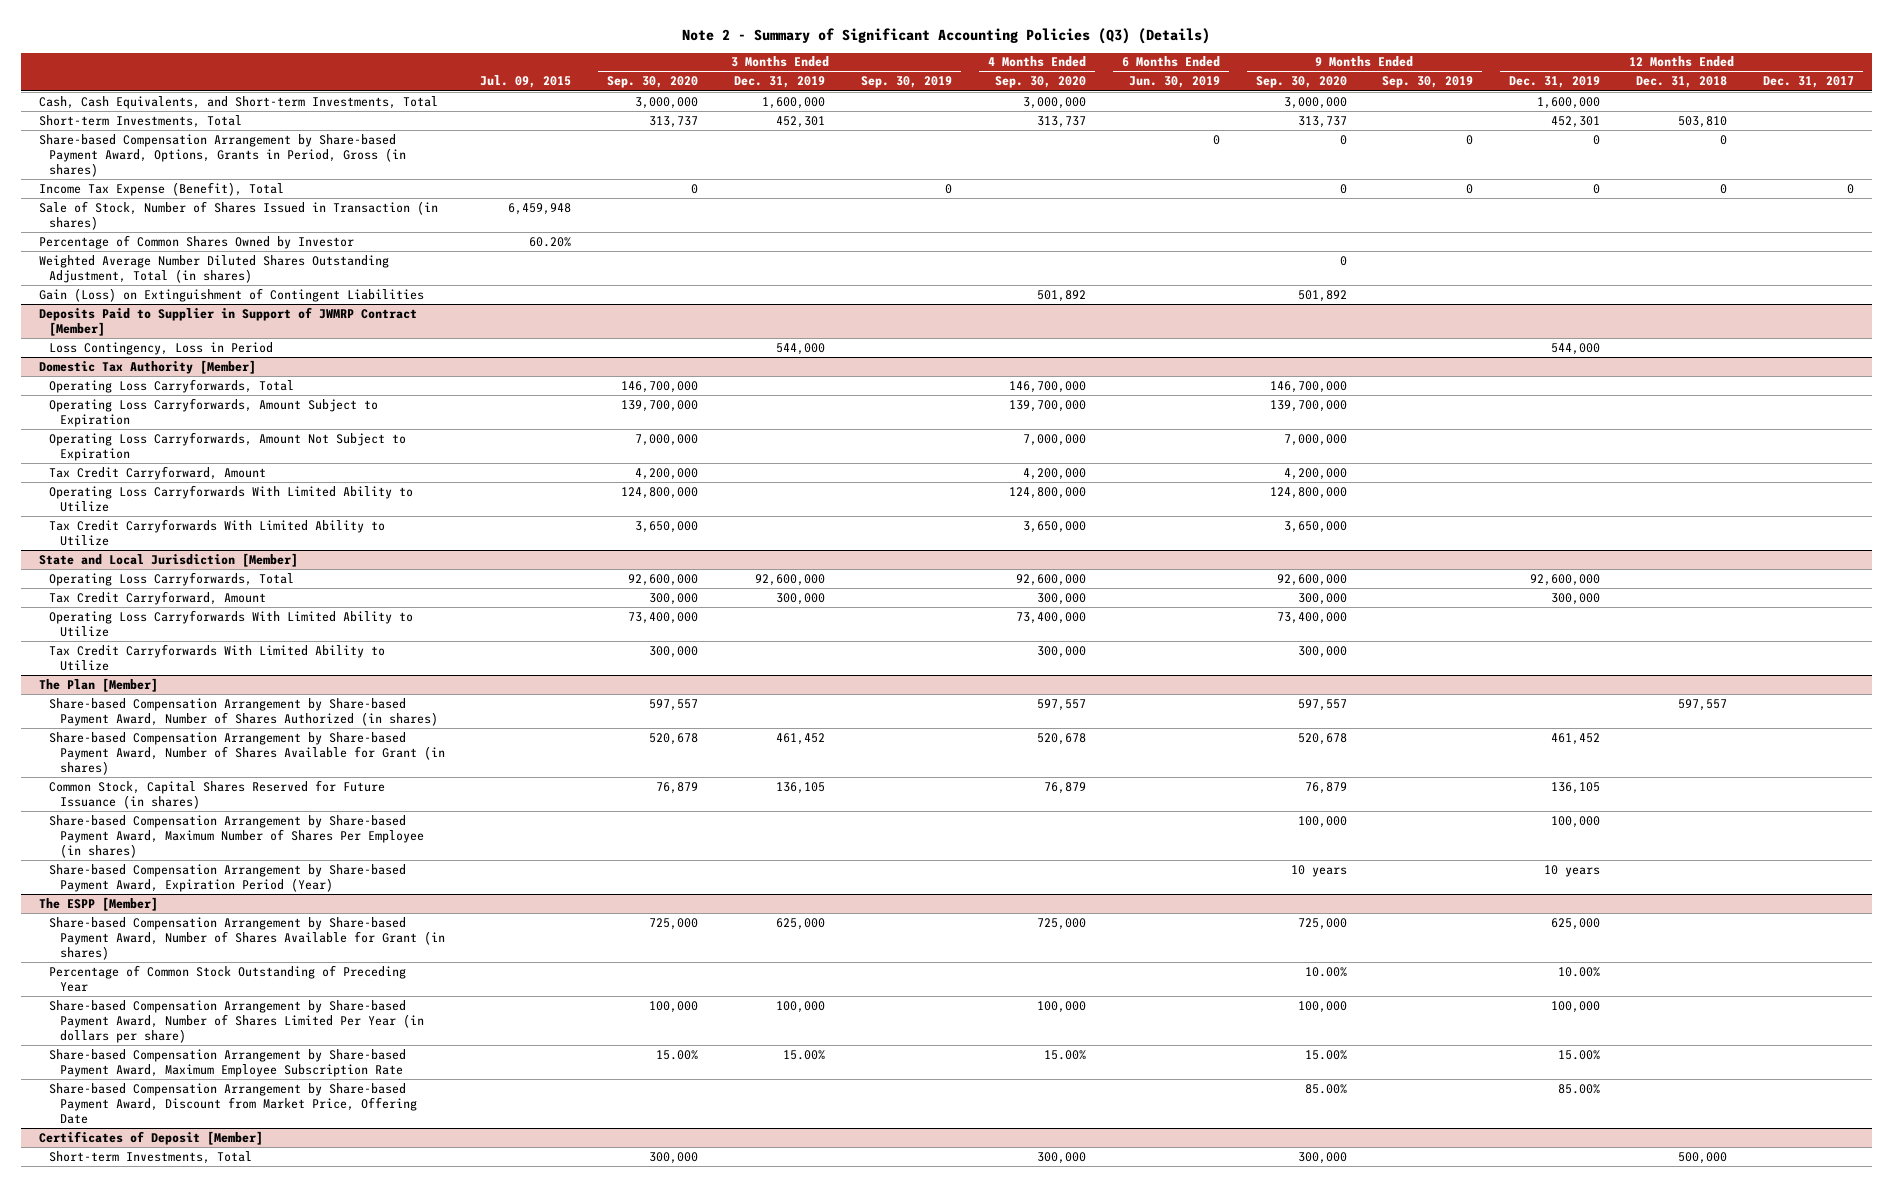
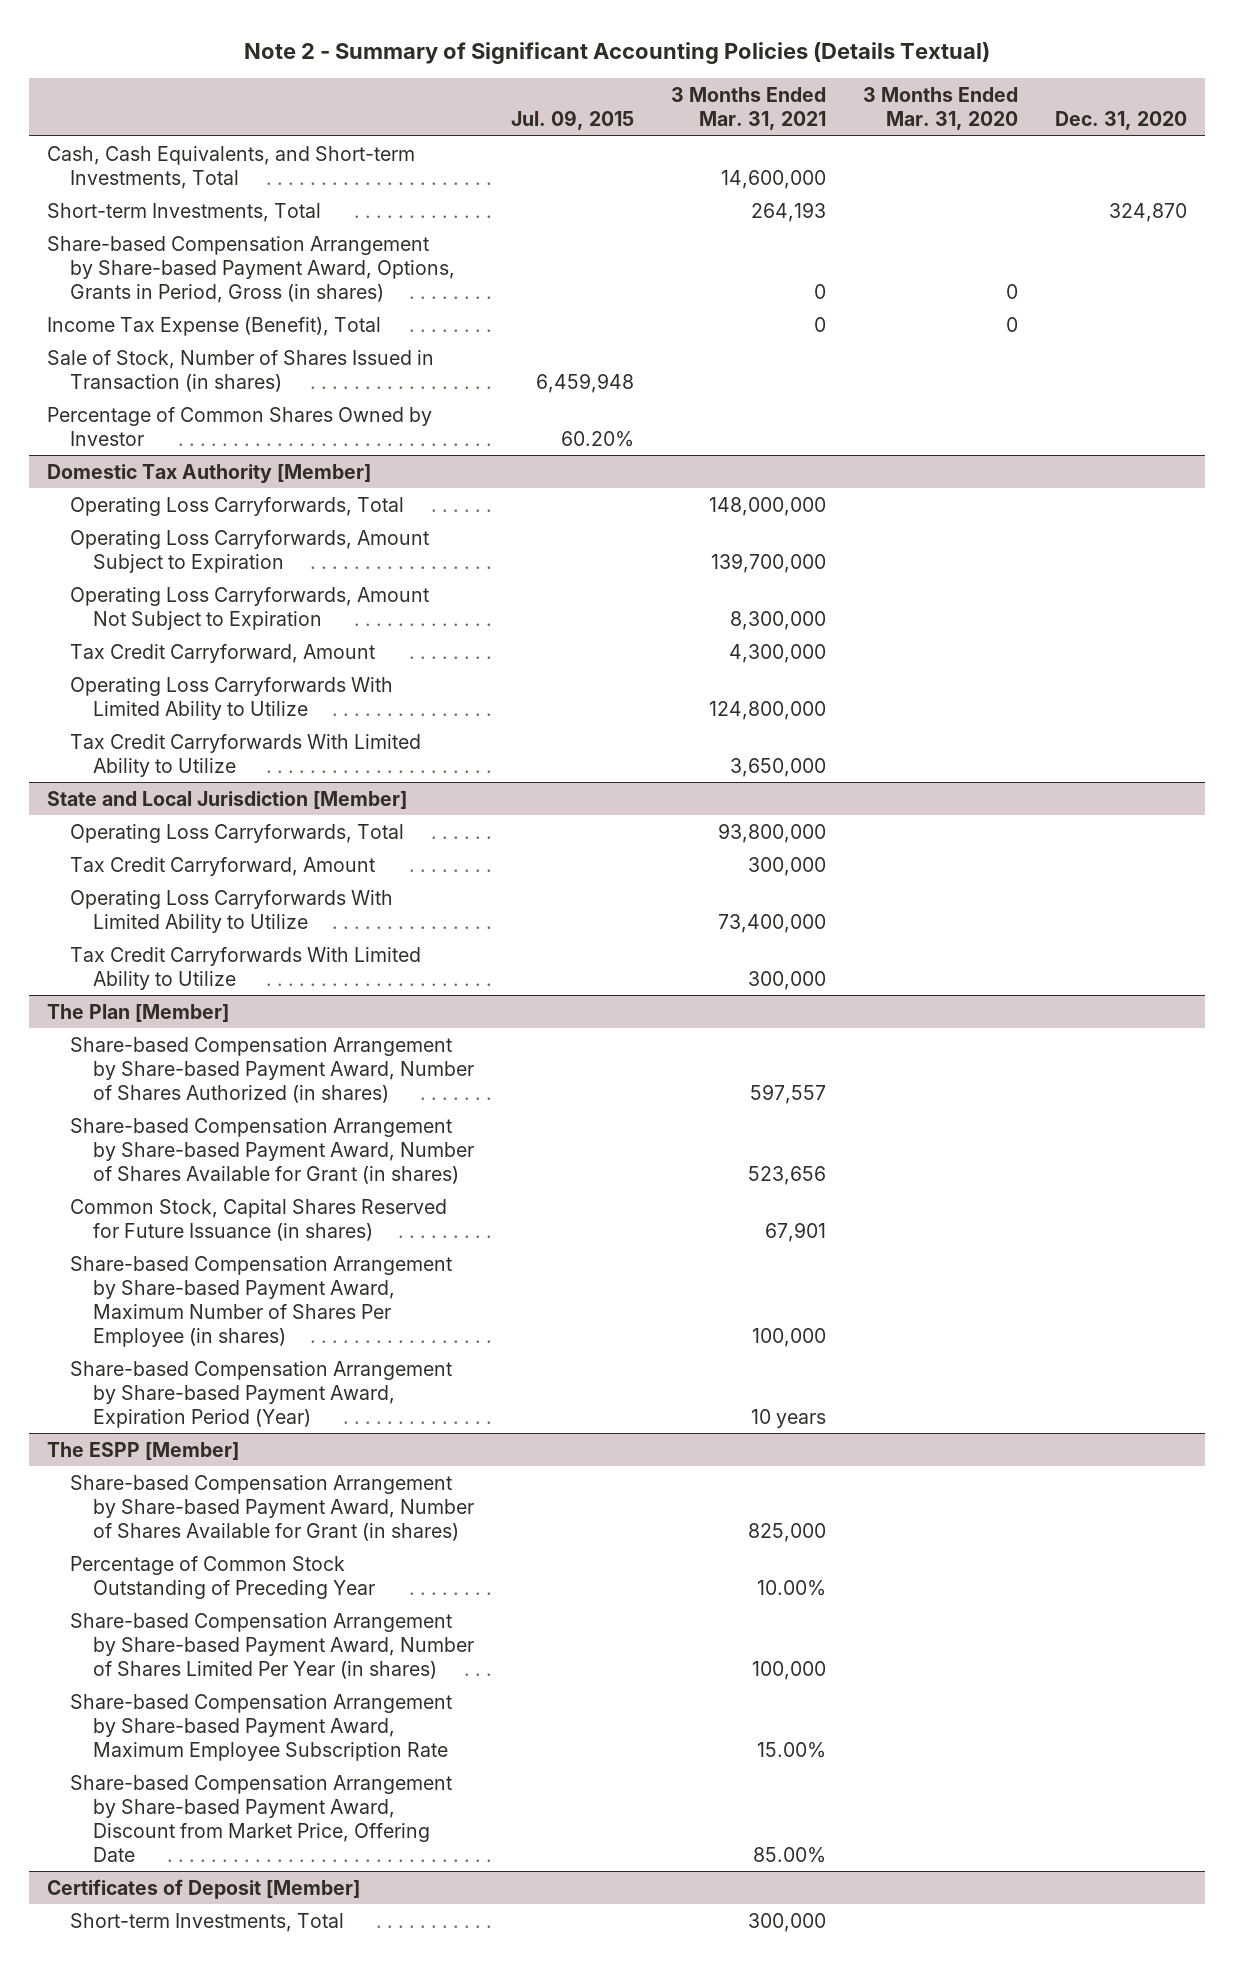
- Note 2 - Summary of Significant Accounting Policies (Q3) (Details)
+ Note 2 - Summary of Significant Accounting Policies (Details Textual)
- | Jul. 09, 2015 | 3 Months Ended Sep. 30, 2020 | 3 Months Ended Dec. 31, 2019 | 3 Months Ended Sep. 30, 2019 | 4 Months Ended Sep. 30, 2020 | 6 Months Ended Jun. 30, 2019 | 9 Months Ended Sep. 30, 2020 | 9 Months Ended Sep. 30, 2019 | 12 Months Ended Dec. 31, 2019 | 12 Months Ended Dec. 31, 2018 | 12 Months Ended Dec. 31, 2017
+ | Jul. 09, 2015 | 3 Months Ended Mar. 31, 2021 | 3 Months Ended Mar. 31, 2020 | Dec. 31, 2020
- Weighted Average Number Diluted Shares Outstanding Adjustment, Total (in shares) | | | | | | | 0 | | | |
- Gain (Loss) on Extinguishment of Contingent Liabilities | | | | | 501,892 | | 501,892 | | | |
- Deposits Paid to Supplier in Support of JWMRP Contract [Member]
- Loss Contingency, Loss in Period | | | 544,000 | | | | | | 544,000 | |
@ The ESPP [Member]
- Share-based Compensation Arrangement by Share-based Payment Award, Number of Shares Limited Per Year (in dollars per share) | | 100,000 | 100,000 | | 100,000 | | 100,000 | | 100,000 | |
+ Share-based Compensation Arrangement by Share-based Payment Award, Number of Shares Limited Per Year (in shares) | | 100,000 | |

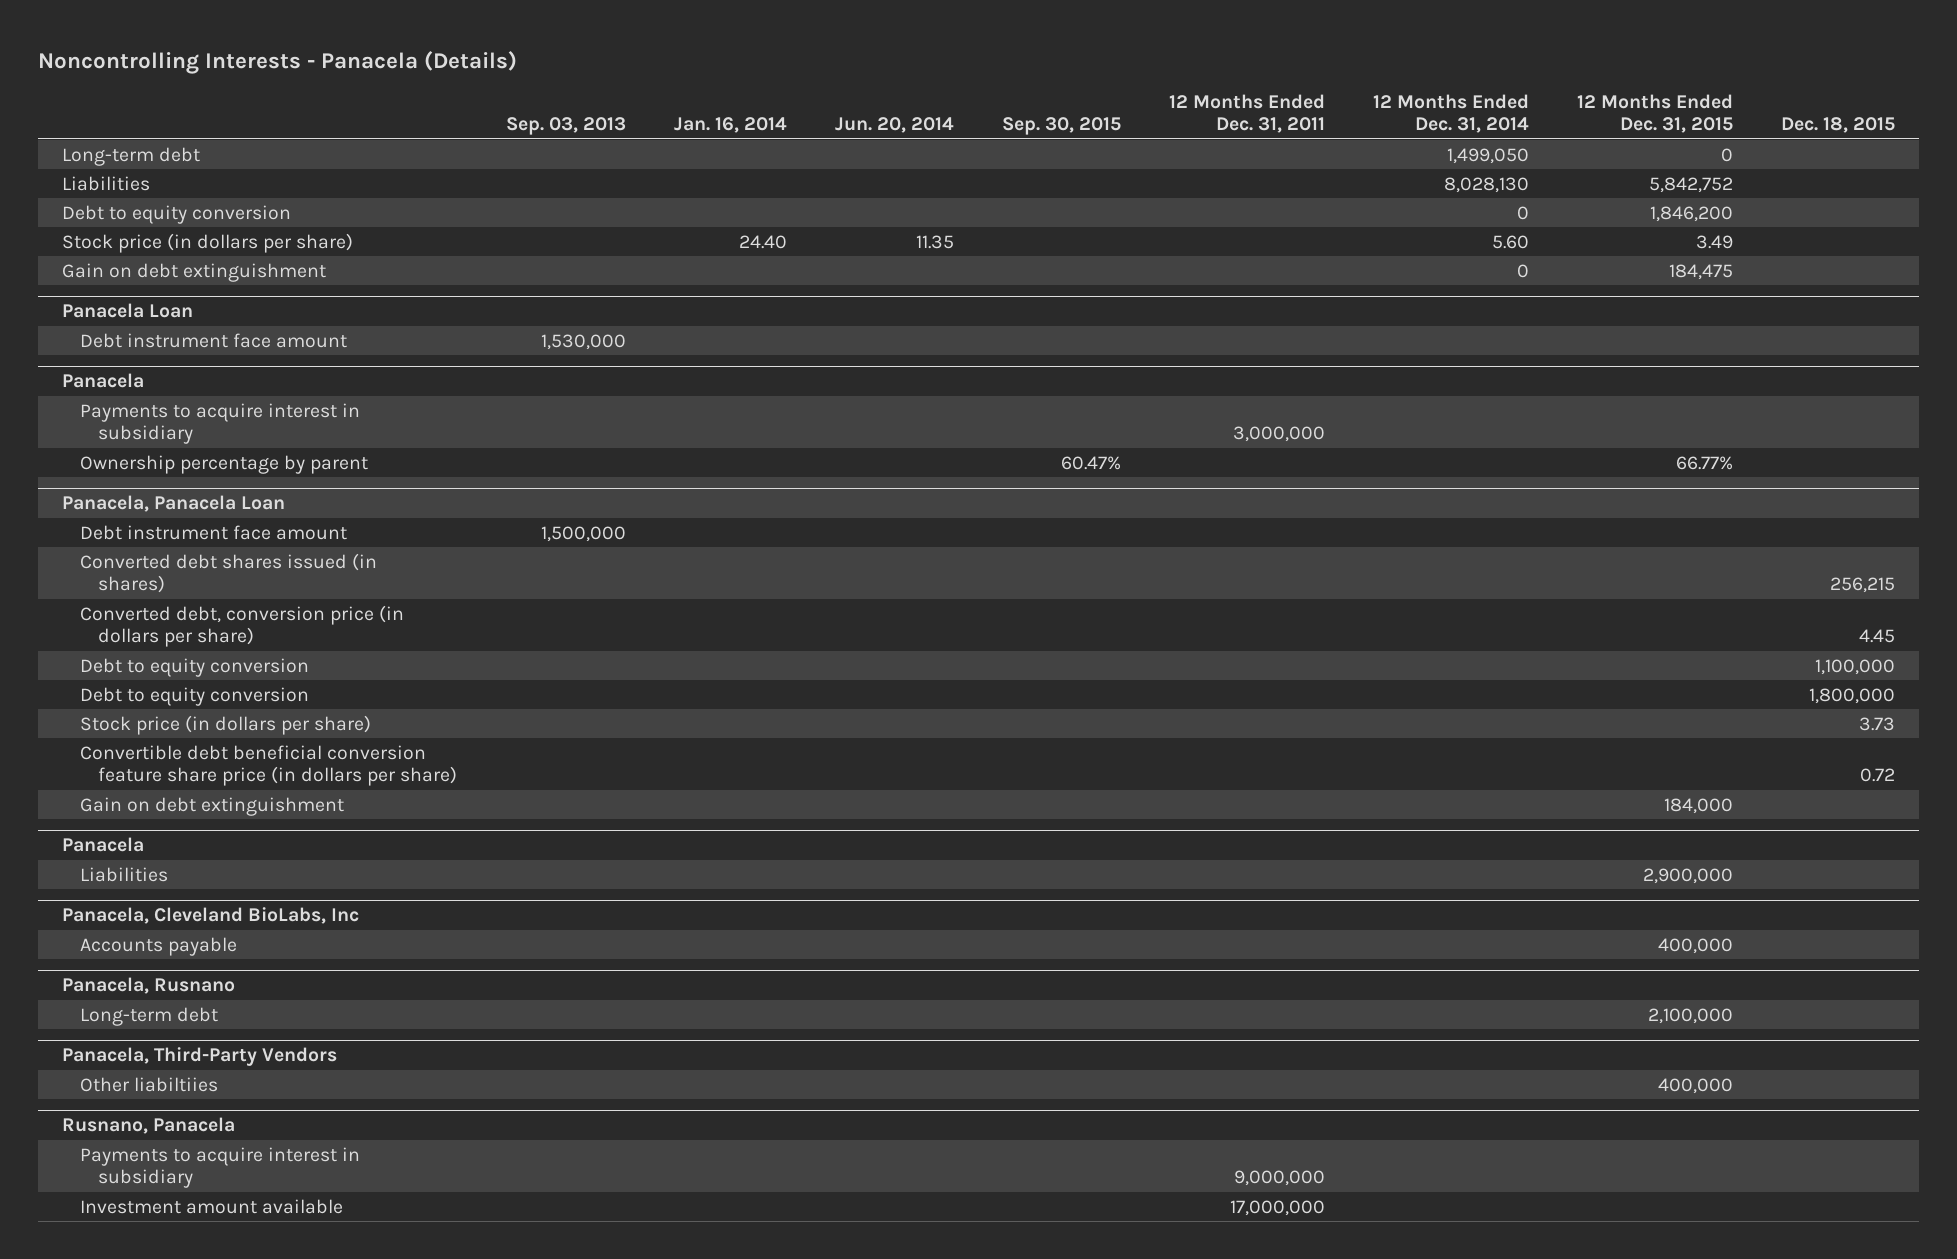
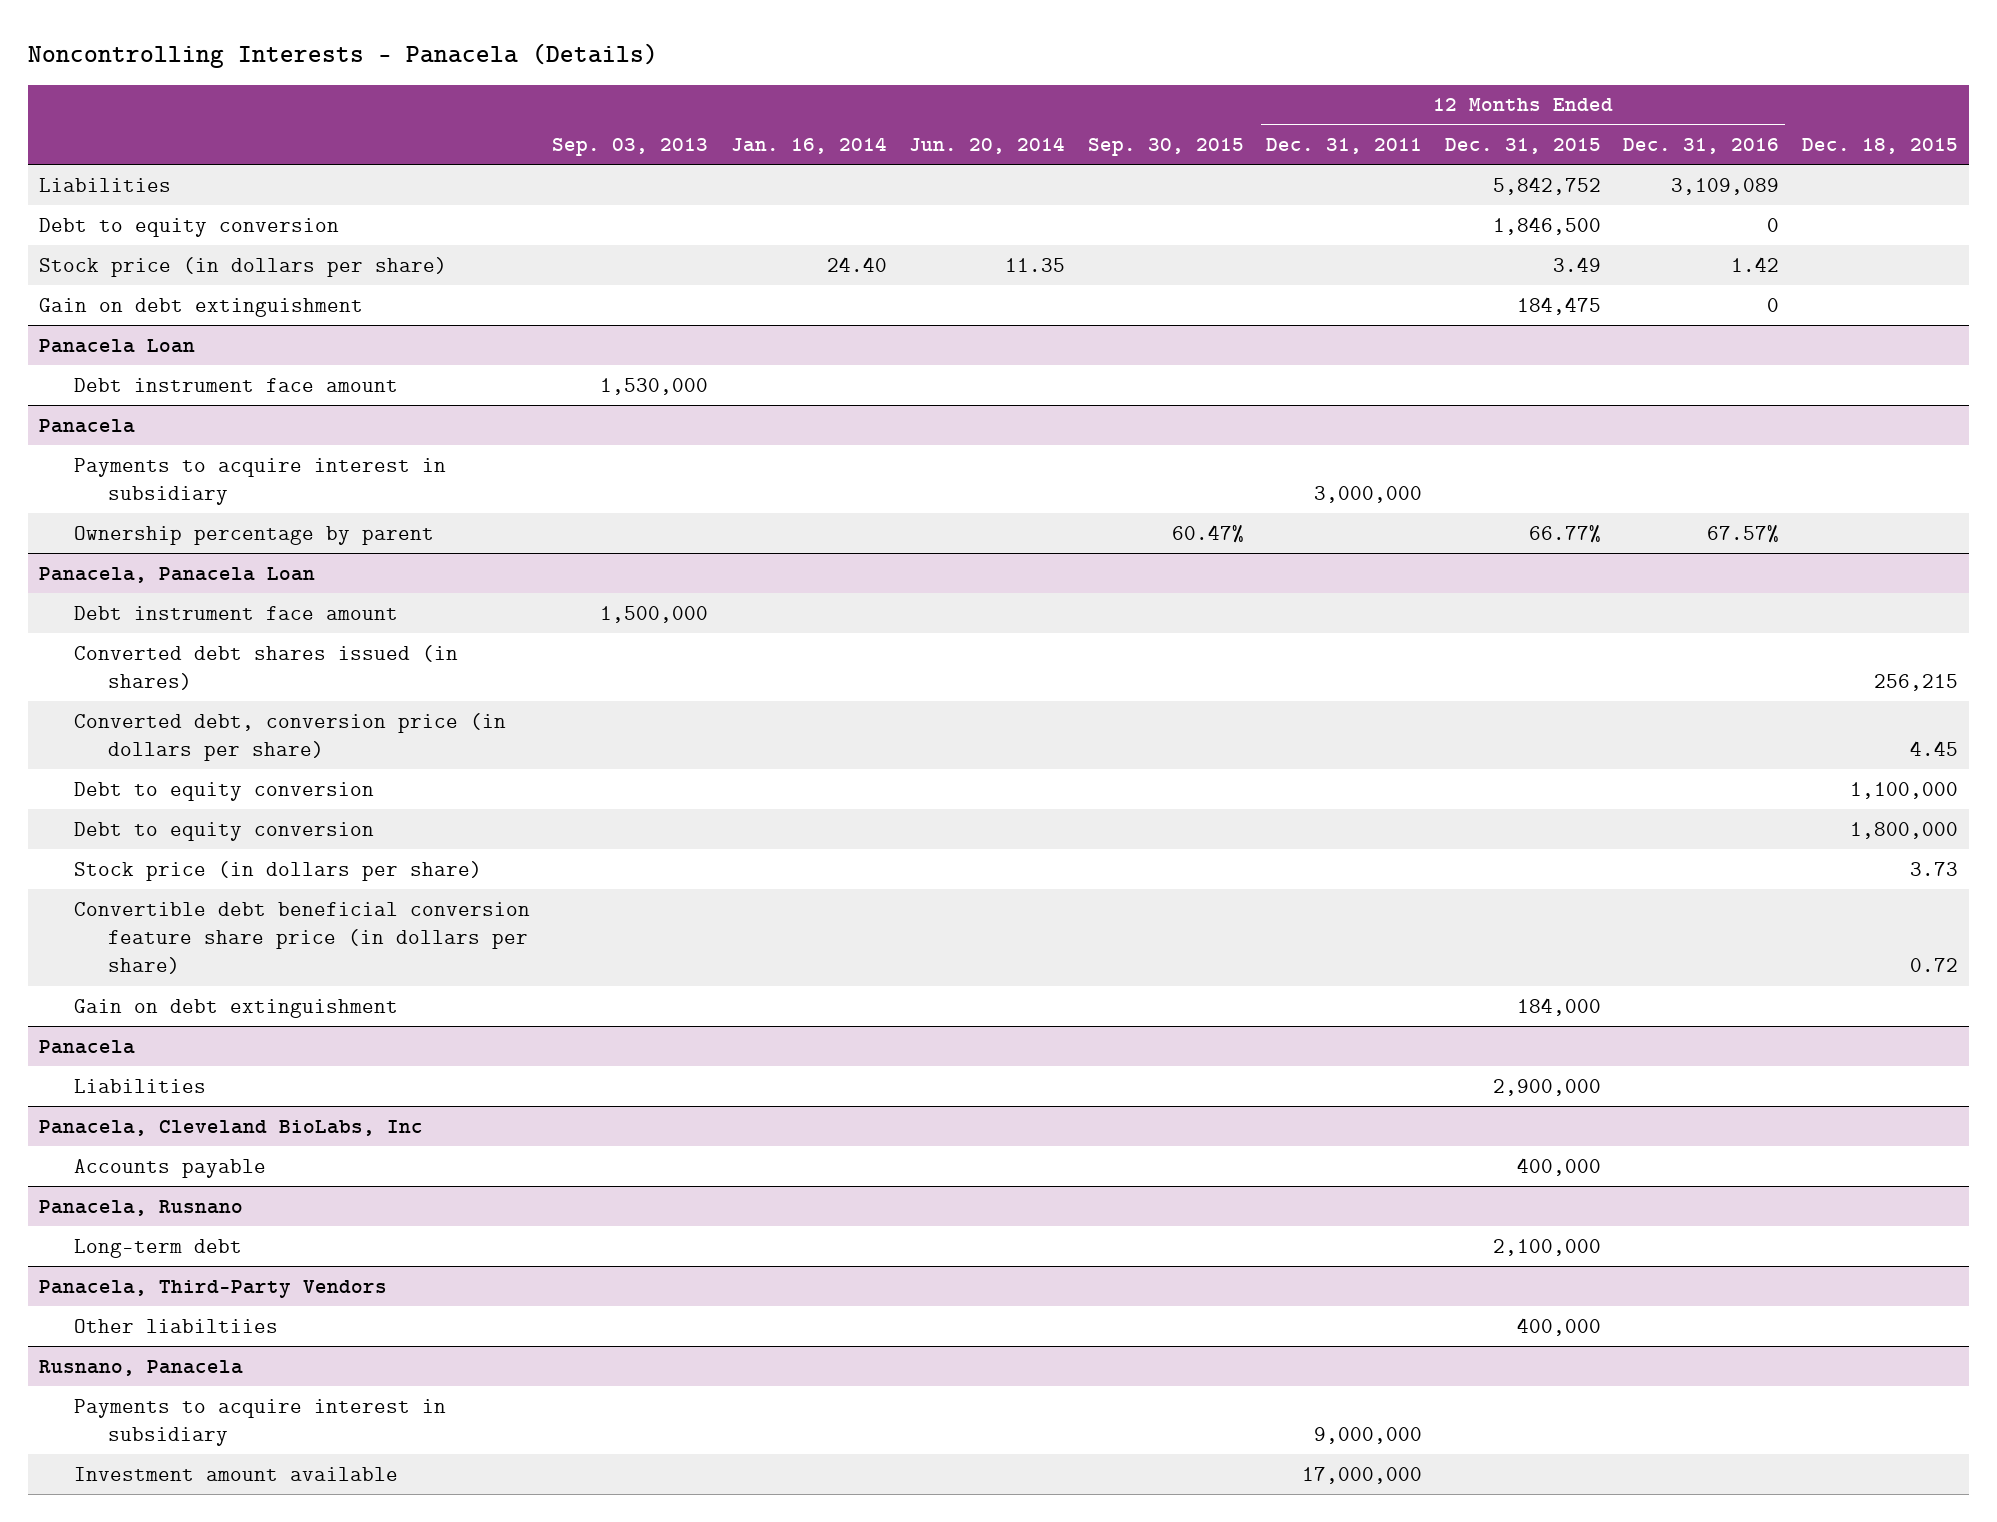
- | Sep. 03, 2013 | Jan. 16, 2014 | Jun. 20, 2014 | Sep. 30, 2015 | 12 Months Ended Dec. 31, 2011 | 12 Months Ended Dec. 31, 2014 | 12 Months Ended Dec. 31, 2015 | Dec. 18, 2015
+ | Sep. 03, 2013 | Jan. 16, 2014 | Jun. 20, 2014 | Sep. 30, 2015 | 12 Months Ended Dec. 31, 2011 | 12 Months Ended Dec. 31, 2015 | 12 Months Ended Dec. 31, 2016 | Dec. 18, 2015
- Long-term debt | | | | | | 1,499,050 | 0 |
- Debt to equity conversion | | | | | | 0 | 1,846,200 |
+ Debt to equity conversion | | | | | | 1,846,500 | 0 |

